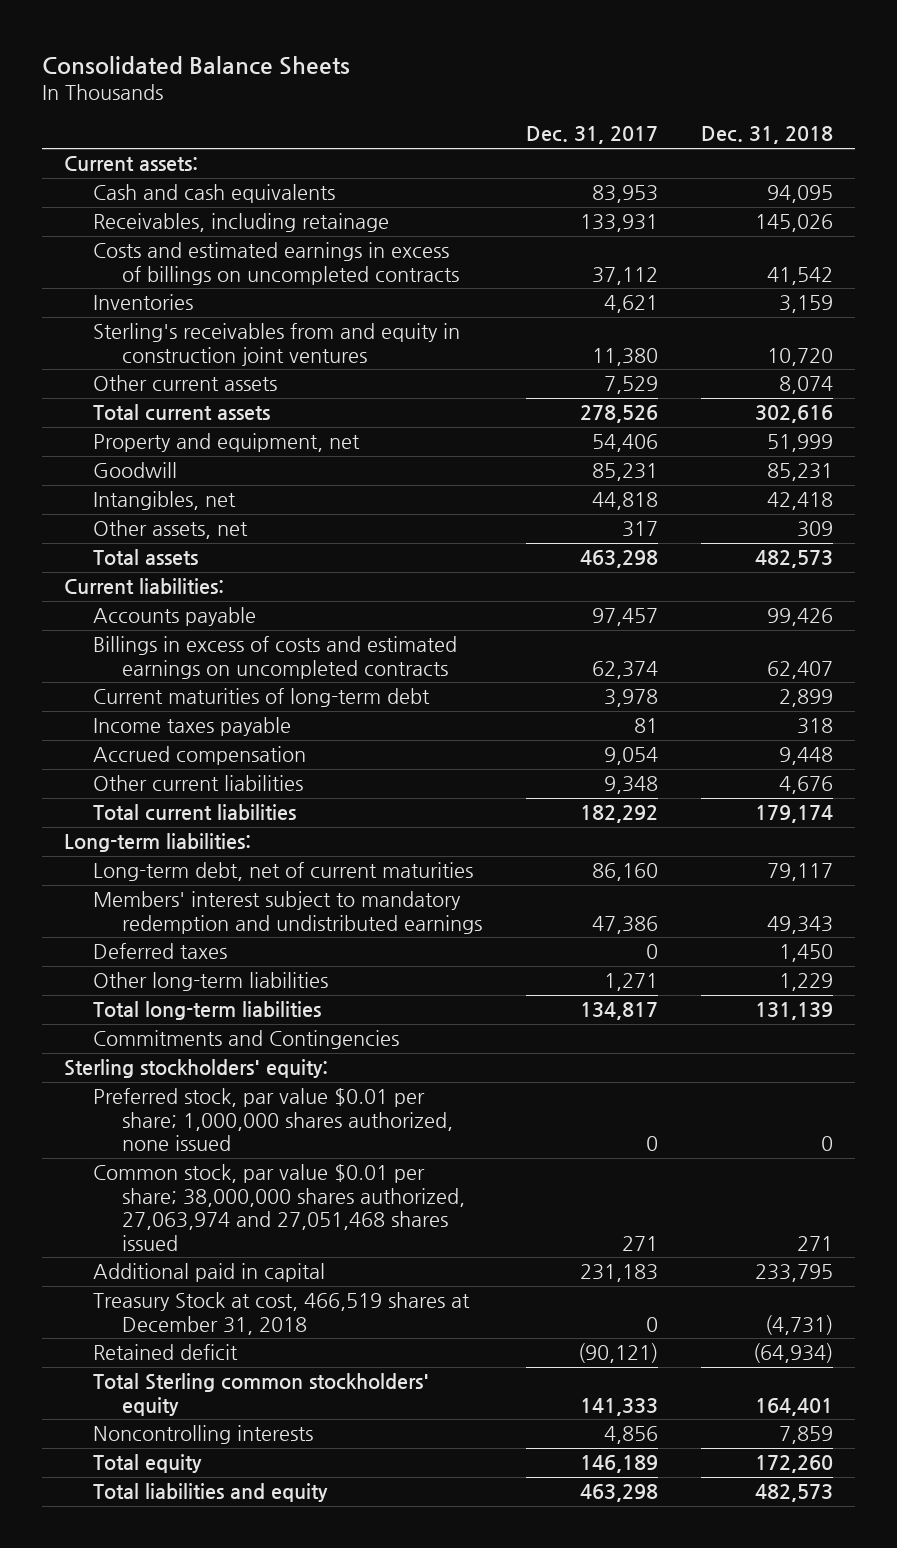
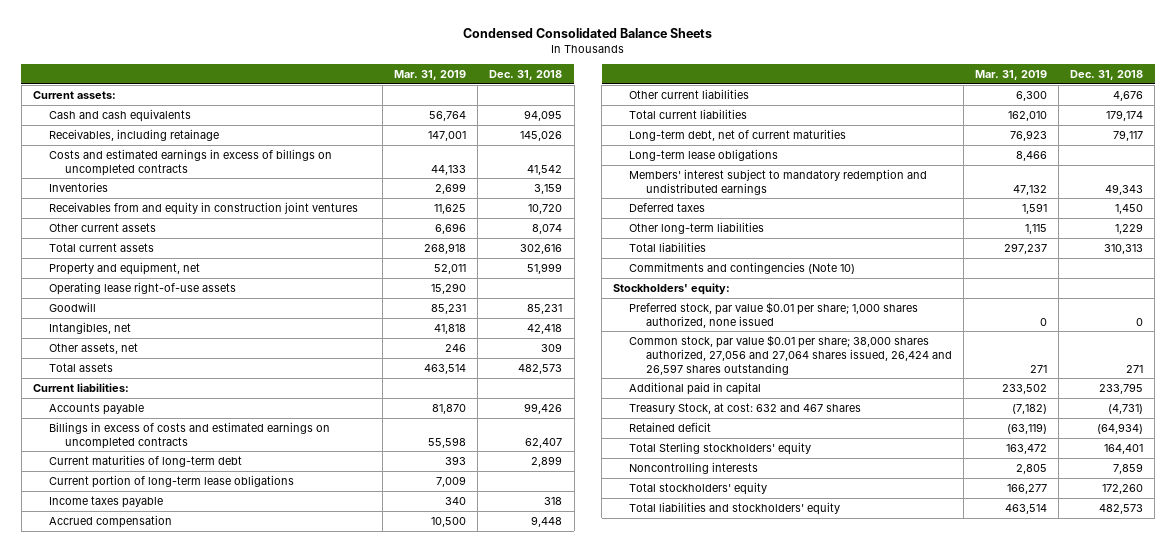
- Consolidated Balance Sheets
+ Condensed Consolidated Balance Sheets
- | Dec. 31, 2017 | Dec. 31, 2018
+ | Mar. 31, 2019 | Dec. 31, 2018
- Sterling's receivables from and equity in construction joint ventures | 11,380 | 10,720
+ Receivables from and equity in construction joint ventures | 11,625 | 10,720
+ Operating lease right-of-use assets | 15,290 |
+ Current portion of long-term lease obligations | 7,009 |
- Long-term liabilities:
+ Long-term lease obligations | 8,466 |
- Total long-term liabilities | 134,817 | 131,139
- Commitments and Contingencies
- Sterling stockholders' equity:
- Preferred stock, par value $0.01 per share; 1,000,000 shares authorized, none issued | 0 | 0
- Common stock, par value $0.01 per share; 38,000,000 shares authorized, 27,063,974 and 27,051,468 shares issued | 271 | 271
+ Total liabilities | 297,237 | 310,313
+ Commitments and contingencies (Note 10)
+ Stockholders' equity:
+ Preferred stock, par value $0.01 per share; 1,000 shares authorized, none issued | 0 | 0
+ Common stock, par value $0.01 per share; 38,000 shares authorized, 27,056 and 27,064 shares issued, 26,424 and 26,597 shares outstanding | 271 | 271
- Treasury Stock at cost, 466,519 shares at December 31, 2018 | 0 | (4,731)
+ Treasury Stock, at cost: 632 and 467 shares | (7,182) | (4,731)
- Total Sterling common stockholders' equity | 141,333 | 164,401
+ Total Sterling stockholders' equity | 163,472 | 164,401
- Total equity | 146,189 | 172,260
- Total liabilities and equity | 463,298 | 482,573
+ Total stockholders' equity | 166,277 | 172,260
+ Total liabilities and stockholders' equity | 463,514 | 482,573

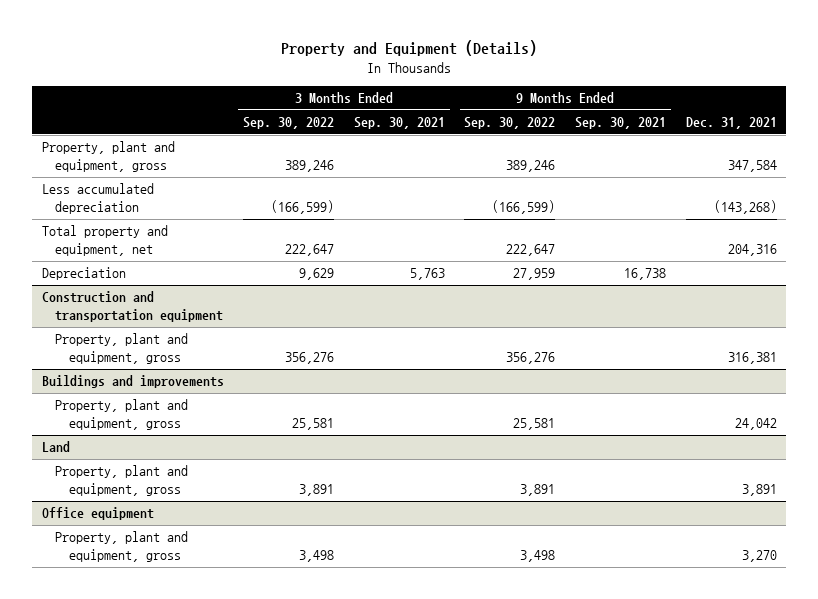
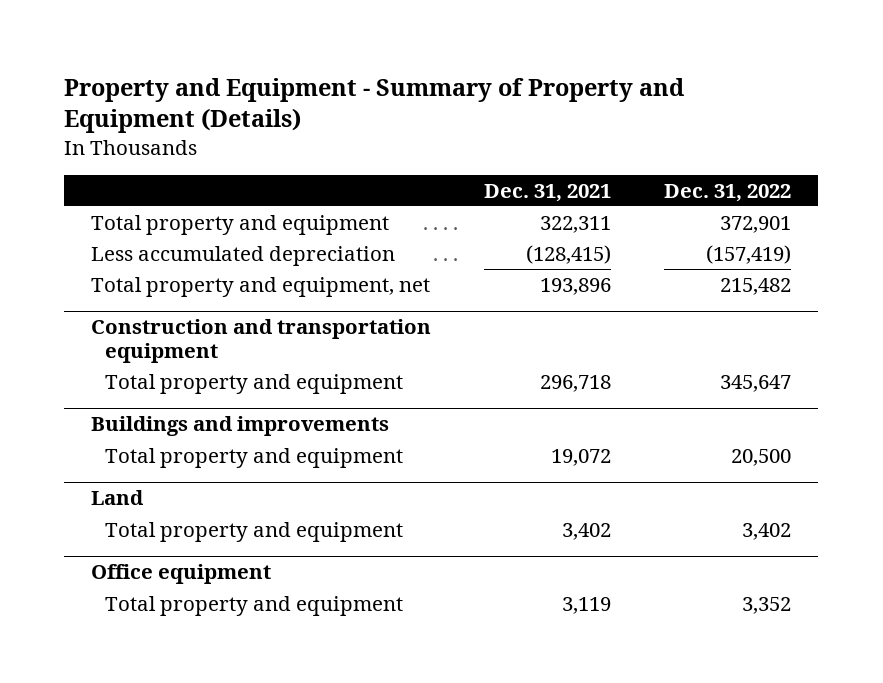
- Property and Equipment (Details)
+ Property and Equipment - Summary of Property and Equipment (Details)
- | 3 Months Ended Sep. 30, 2022 | 3 Months Ended Sep. 30, 2021 | 9 Months Ended Sep. 30, 2022 | 9 Months Ended Sep. 30, 2021 | Dec. 31, 2021
+ | Dec. 31, 2021 | Dec. 31, 2022
- Property, plant and equipment, gross | 389,246 | | 389,246 | | 347,584
- Less accumulated depreciation | (166,599) | | (166,599) | | (143,268)
- Total property and equipment, net | 222,647 | | 222,647 | | 204,316
- Depreciation | 9,629 | 5,763 | 27,959 | 16,738 |
+ Total property and equipment | 322,311 | 372,901
+ Less accumulated depreciation | (128,415) | (157,419)
+ Total property and equipment, net | 193,896 | 215,482
@ Construction and transportation equipment
- Property, plant and equipment, gross | 356,276 | | 356,276 | | 316,381
+ Total property and equipment | 296,718 | 345,647
@ Buildings and improvements
- Property, plant and equipment, gross | 25,581 | | 25,581 | | 24,042
+ Total property and equipment | 19,072 | 20,500
@ Land
- Property, plant and equipment, gross | 3,891 | | 3,891 | | 3,891
+ Total property and equipment | 3,402 | 3,402
@ Office equipment
- Property, plant and equipment, gross | 3,498 | | 3,498 | | 3,270
+ Total property and equipment | 3,119 | 3,352

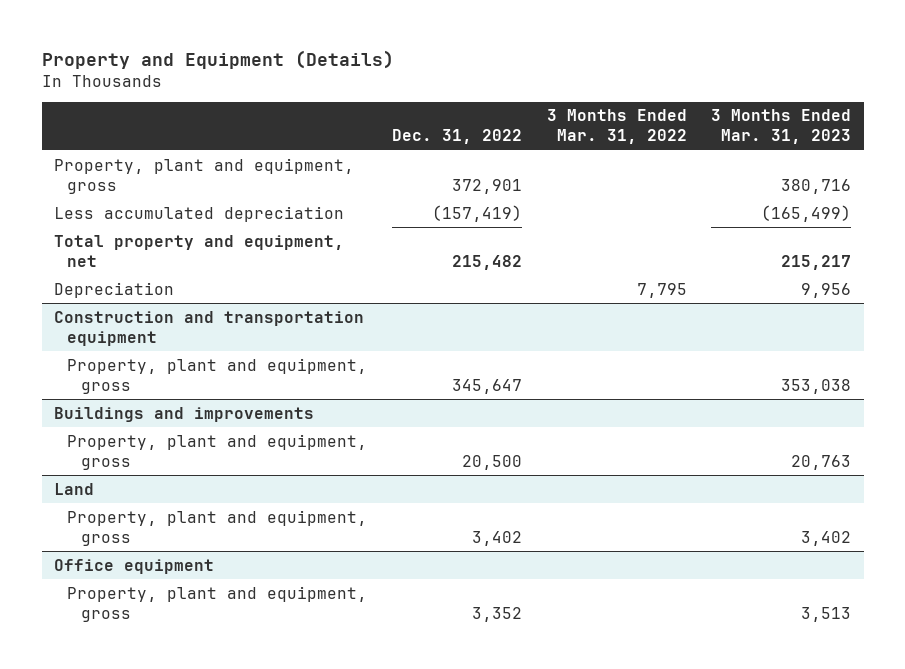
- Property and Equipment - Summary of Property and Equipment (Details)
+ Property and Equipment (Details)
- | Dec. 31, 2021 | Dec. 31, 2022
+ | Dec. 31, 2022 | 3 Months Ended Mar. 31, 2022 | 3 Months Ended Mar. 31, 2023
- Total property and equipment | 322,311 | 372,901
+ Property, plant and equipment, gross | 372,901 | | 380,716
+ Depreciation | | 7,795 | 9,956
@ Construction and transportation equipment
- Total property and equipment | 296,718 | 345,647
+ Property, plant and equipment, gross | 345,647 | | 353,038
@ Buildings and improvements
- Total property and equipment | 19,072 | 20,500
+ Property, plant and equipment, gross | 20,500 | | 20,763
@ Land
- Total property and equipment | 3,402 | 3,402
+ Property, plant and equipment, gross | 3,402 | | 3,402
@ Office equipment
- Total property and equipment | 3,119 | 3,352
+ Property, plant and equipment, gross | 3,352 | | 3,513

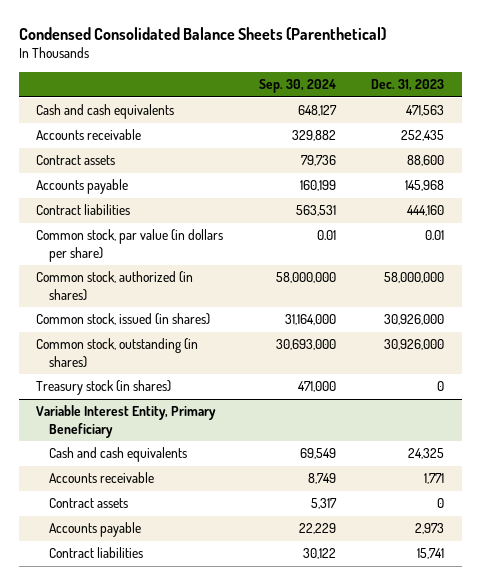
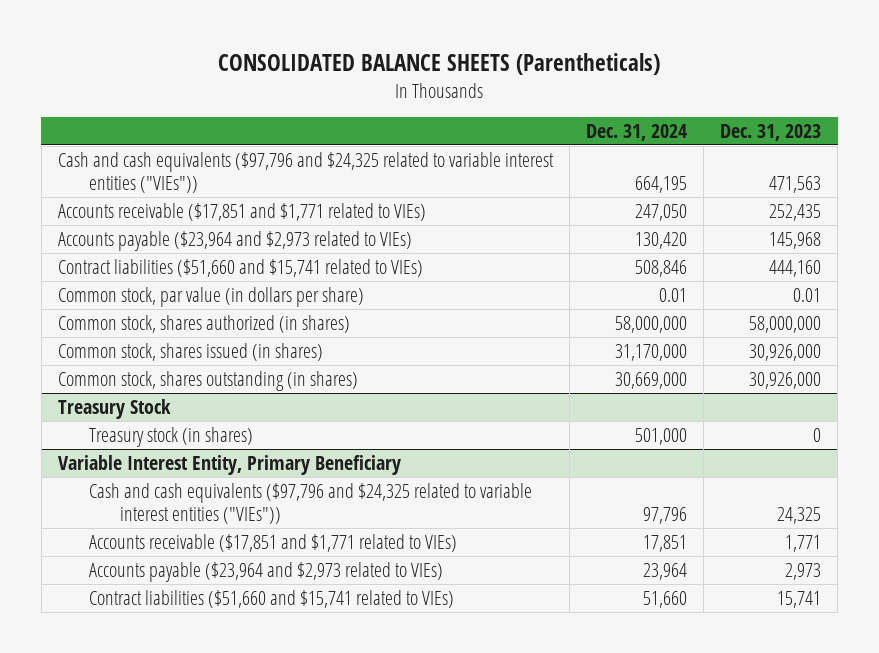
- Condensed Consolidated Balance Sheets (Parenthetical)
+ CONSOLIDATED BALANCE SHEETS (Parentheticals)
- | Sep. 30, 2024 | Dec. 31, 2023
+ | Dec. 31, 2024 | Dec. 31, 2023
- Cash and cash equivalents | 648,127 | 471,563
- Accounts receivable | 329,882 | 252,435
- Contract assets | 79,736 | 88,600
- Accounts payable | 160,199 | 145,968
- Contract liabilities | 563,531 | 444,160
+ Cash and cash equivalents ($97,796 and $24,325 related to variable interest entities ("VIEs")) | 664,195 | 471,563
+ Accounts receivable ($17,851 and $1,771 related to VIEs) | 247,050 | 252,435
+ Accounts payable ($23,964 and $2,973 related to VIEs) | 130,420 | 145,968
+ Contract liabilities ($51,660 and $15,741 related to VIEs) | 508,846 | 444,160
- Common stock, authorized (in shares) | 58,000,000 | 58,000,000
- Common stock, issued (in shares) | 31,164,000 | 30,926,000
- Common stock, outstanding (in shares) | 30,693,000 | 30,926,000
+ Common stock, shares authorized (in shares) | 58,000,000 | 58,000,000
+ Common stock, shares issued (in shares) | 31,170,000 | 30,926,000
+ Common stock, shares outstanding (in shares) | 30,669,000 | 30,926,000
+ Treasury Stock
@ Variable Interest Entity, Primary Beneficiary
- Cash and cash equivalents | 69,549 | 24,325
- Accounts receivable | 8,749 | 1,771
- Contract assets | 5,317 | 0
- Accounts payable | 22,229 | 2,973
- Contract liabilities | 30,122 | 15,741
+ Cash and cash equivalents ($97,796 and $24,325 related to variable interest entities ("VIEs")) | 97,796 | 24,325
+ Accounts receivable ($17,851 and $1,771 related to VIEs) | 17,851 | 1,771
+ Accounts payable ($23,964 and $2,973 related to VIEs) | 23,964 | 2,973
+ Contract liabilities ($51,660 and $15,741 related to VIEs) | 51,660 | 15,741

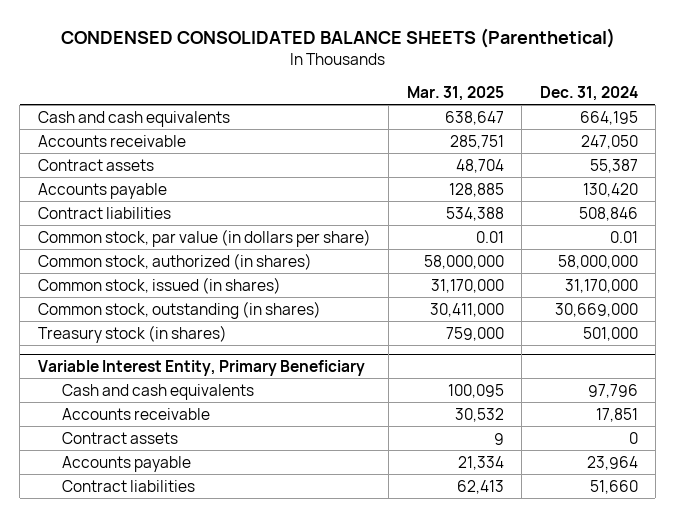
- CONSOLIDATED BALANCE SHEETS (Parentheticals)
+ CONDENSED CONSOLIDATED BALANCE SHEETS (Parenthetical)
- | Dec. 31, 2024 | Dec. 31, 2023
+ | Mar. 31, 2025 | Dec. 31, 2024
- Cash and cash equivalents ($97,796 and $24,325 related to variable interest entities ("VIEs")) | 664,195 | 471,563
- Accounts receivable ($17,851 and $1,771 related to VIEs) | 247,050 | 252,435
- Accounts payable ($23,964 and $2,973 related to VIEs) | 130,420 | 145,968
- Contract liabilities ($51,660 and $15,741 related to VIEs) | 508,846 | 444,160
+ Cash and cash equivalents | 638,647 | 664,195
+ Accounts receivable | 285,751 | 247,050
+ Contract assets | 48,704 | 55,387
+ Accounts payable | 128,885 | 130,420
+ Contract liabilities | 534,388 | 508,846
- Common stock, shares authorized (in shares) | 58,000,000 | 58,000,000
- Common stock, shares issued (in shares) | 31,170,000 | 30,926,000
- Common stock, shares outstanding (in shares) | 30,669,000 | 30,926,000
- Treasury Stock
+ Common stock, authorized (in shares) | 58,000,000 | 58,000,000
+ Common stock, issued (in shares) | 31,170,000 | 31,170,000
+ Common stock, outstanding (in shares) | 30,411,000 | 30,669,000
@ Variable Interest Entity, Primary Beneficiary
- Cash and cash equivalents ($97,796 and $24,325 related to variable interest entities ("VIEs")) | 97,796 | 24,325
- Accounts receivable ($17,851 and $1,771 related to VIEs) | 17,851 | 1,771
- Accounts payable ($23,964 and $2,973 related to VIEs) | 23,964 | 2,973
- Contract liabilities ($51,660 and $15,741 related to VIEs) | 51,660 | 15,741
+ Cash and cash equivalents | 100,095 | 97,796
+ Accounts receivable | 30,532 | 17,851
+ Contract assets | 9 | 0
+ Accounts payable | 21,334 | 23,964
+ Contract liabilities | 62,413 | 51,660

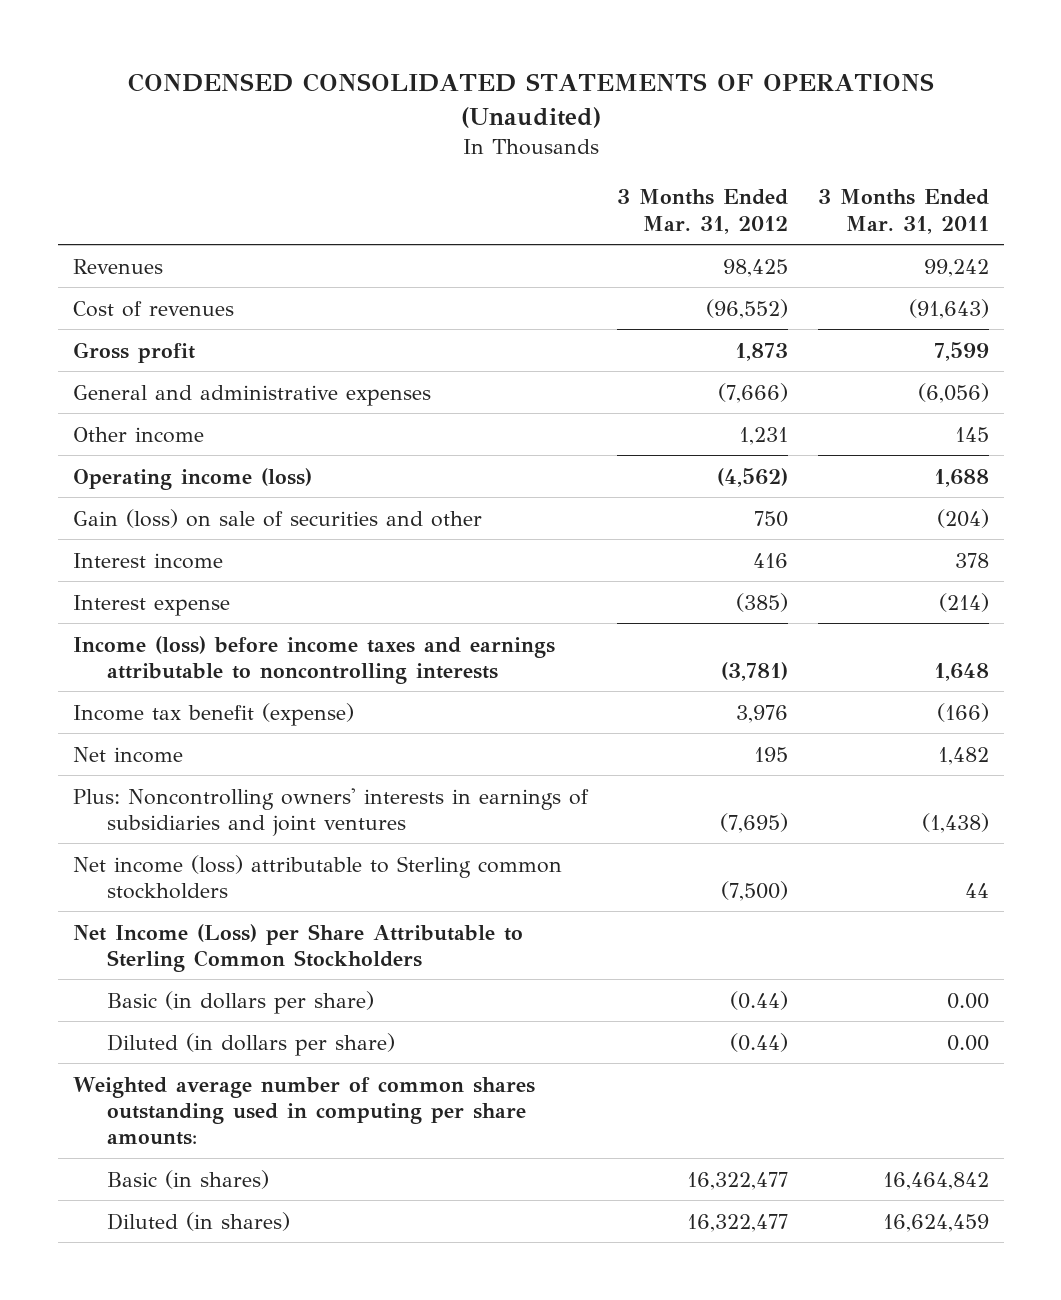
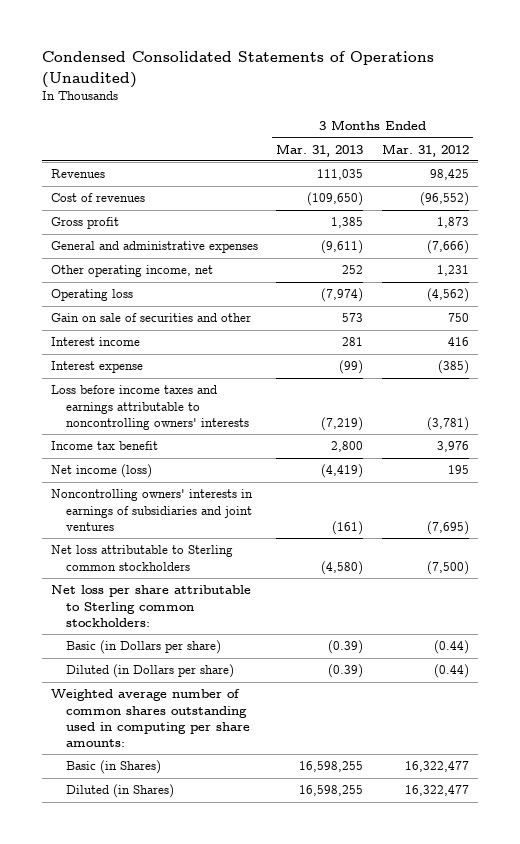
- CONDENSED CONSOLIDATED STATEMENTS OF OPERATIONS (Unaudited)
+ Condensed Consolidated Statements of Operations (Unaudited)
- | 3 Months Ended Mar. 31, 2012 | 3 Months Ended Mar. 31, 2011
+ | 3 Months Ended Mar. 31, 2013 | 3 Months Ended Mar. 31, 2012
- Other income | 1,231 | 145
- Operating income (loss) | (4,562) | 1,688
- Gain (loss) on sale of securities and other | 750 | (204)
+ Other operating income, net | 252 | 1,231
+ Operating loss | (7,974) | (4,562)
+ Gain on sale of securities and other | 573 | 750
- Income (loss) before income taxes and earnings attributable to noncontrolling interests | (3,781) | 1,648
- Income tax benefit (expense) | 3,976 | (166)
- Net income | 195 | 1,482
- Plus: Noncontrolling owners' interests in earnings of subsidiaries and joint ventures | (7,695) | (1,438)
- Net income (loss) attributable to Sterling common stockholders | (7,500) | 44
- Net Income (Loss) per Share Attributable to Sterling Common Stockholders
- Basic (in dollars per share) | (0.44) | 0.00
- Diluted (in dollars per share) | (0.44) | 0.00
+ Loss before income taxes and earnings attributable to noncontrolling owners' interests | (7,219) | (3,781)
+ Income tax benefit | 2,800 | 3,976
+ Net income (loss) | (4,419) | 195
+ Noncontrolling owners' interests in earnings of subsidiaries and joint ventures | (161) | (7,695)
+ Net loss attributable to Sterling common stockholders | (4,580) | (7,500)
+ Net loss per share attributable to Sterling common stockholders:
+ Basic (in Dollars per share) | (0.39) | (0.44)
+ Diluted (in Dollars per share) | (0.39) | (0.44)
- Basic (in shares) | 16,322,477 | 16,464,842
- Diluted (in shares) | 16,322,477 | 16,624,459
+ Basic (in Shares) | 16,598,255 | 16,322,477
+ Diluted (in Shares) | 16,598,255 | 16,322,477

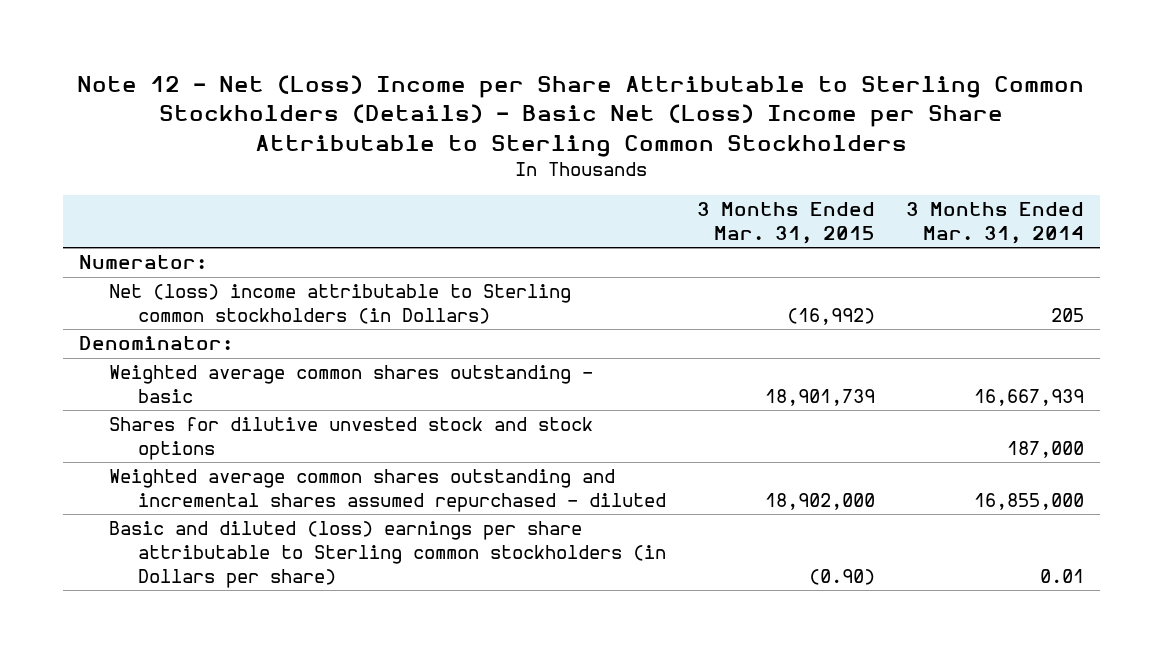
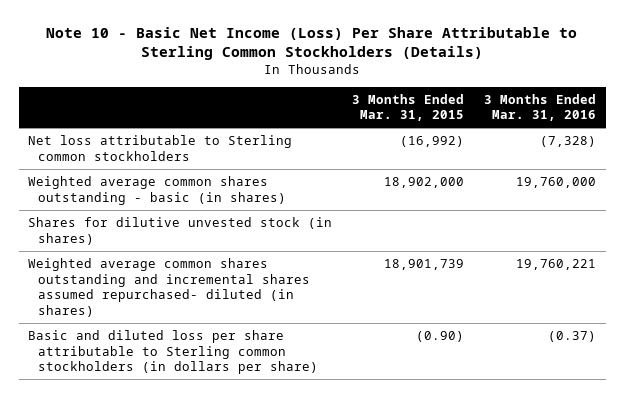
- Note 12 - Net (Loss) Income per Share Attributable to Sterling Common Stockholders (Details) - Basic Net (Loss) Income per Share Attributable to Sterling Common Stockholders
+ Note 10 - Basic Net Income (Loss) Per Share Attributable to Sterling Common Stockholders (Details)
- | 3 Months Ended Mar. 31, 2015 | 3 Months Ended Mar. 31, 2014
+ | 3 Months Ended Mar. 31, 2015 | 3 Months Ended Mar. 31, 2016
- Numerator:
- Net (loss) income attributable to Sterling common stockholders (in Dollars) | (16,992) | 205
- Denominator:
- Weighted average common shares outstanding - basic | 18,901,739 | 16,667,939
- Shares for dilutive unvested stock and stock options | | 187,000
- Weighted average common shares outstanding and incremental shares assumed repurchased - diluted | 18,902,000 | 16,855,000
- Basic and diluted (loss) earnings per share attributable to Sterling common stockholders (in Dollars per share) | (0.90) | 0.01
+ Net loss attributable to Sterling common stockholders | (16,992) | (7,328)
+ Weighted average common shares outstanding - basic (in shares) | 18,902,000 | 19,760,000
+ Shares for dilutive unvested stock (in shares)
+ Weighted average common shares outstanding and incremental shares assumed repurchased- diluted (in shares) | 18,901,739 | 19,760,221
+ Basic and diluted loss per share attributable to Sterling common stockholders (in dollars per share) | (0.90) | (0.37)

